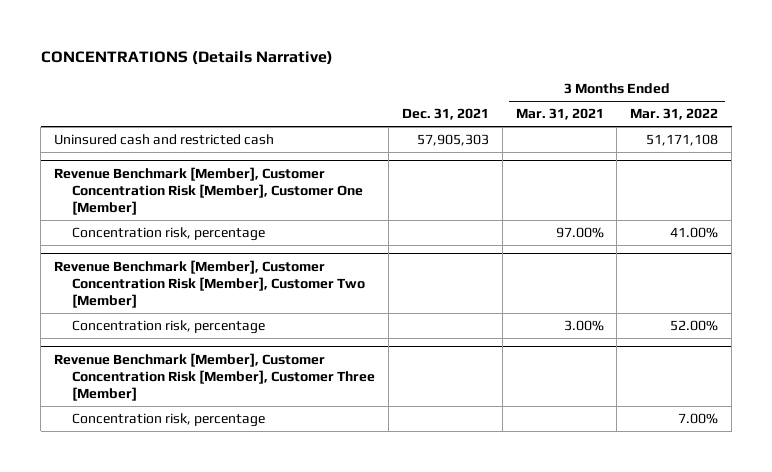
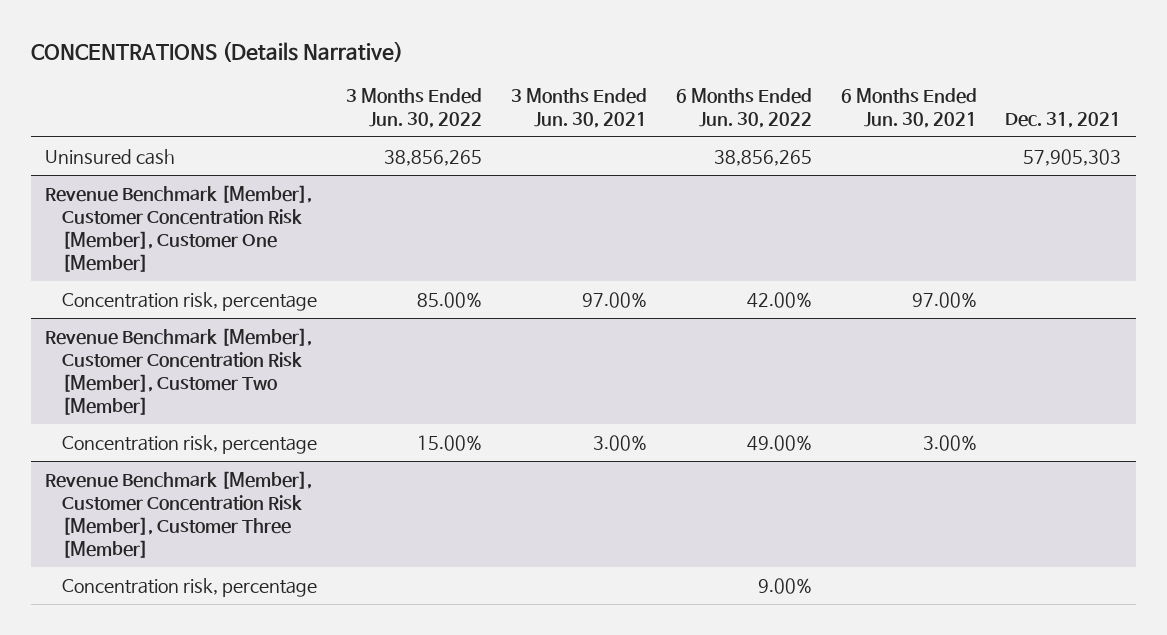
- | Dec. 31, 2021 | 3 Months Ended Mar. 31, 2021 | 3 Months Ended Mar. 31, 2022
+ | 3 Months Ended Jun. 30, 2022 | 3 Months Ended Jun. 30, 2021 | 6 Months Ended Jun. 30, 2022 | 6 Months Ended Jun. 30, 2021 | Dec. 31, 2021
- Uninsured cash and restricted cash | 57,905,303 | | 51,171,108
+ Uninsured cash | 38,856,265 | | 38,856,265 | | 57,905,303

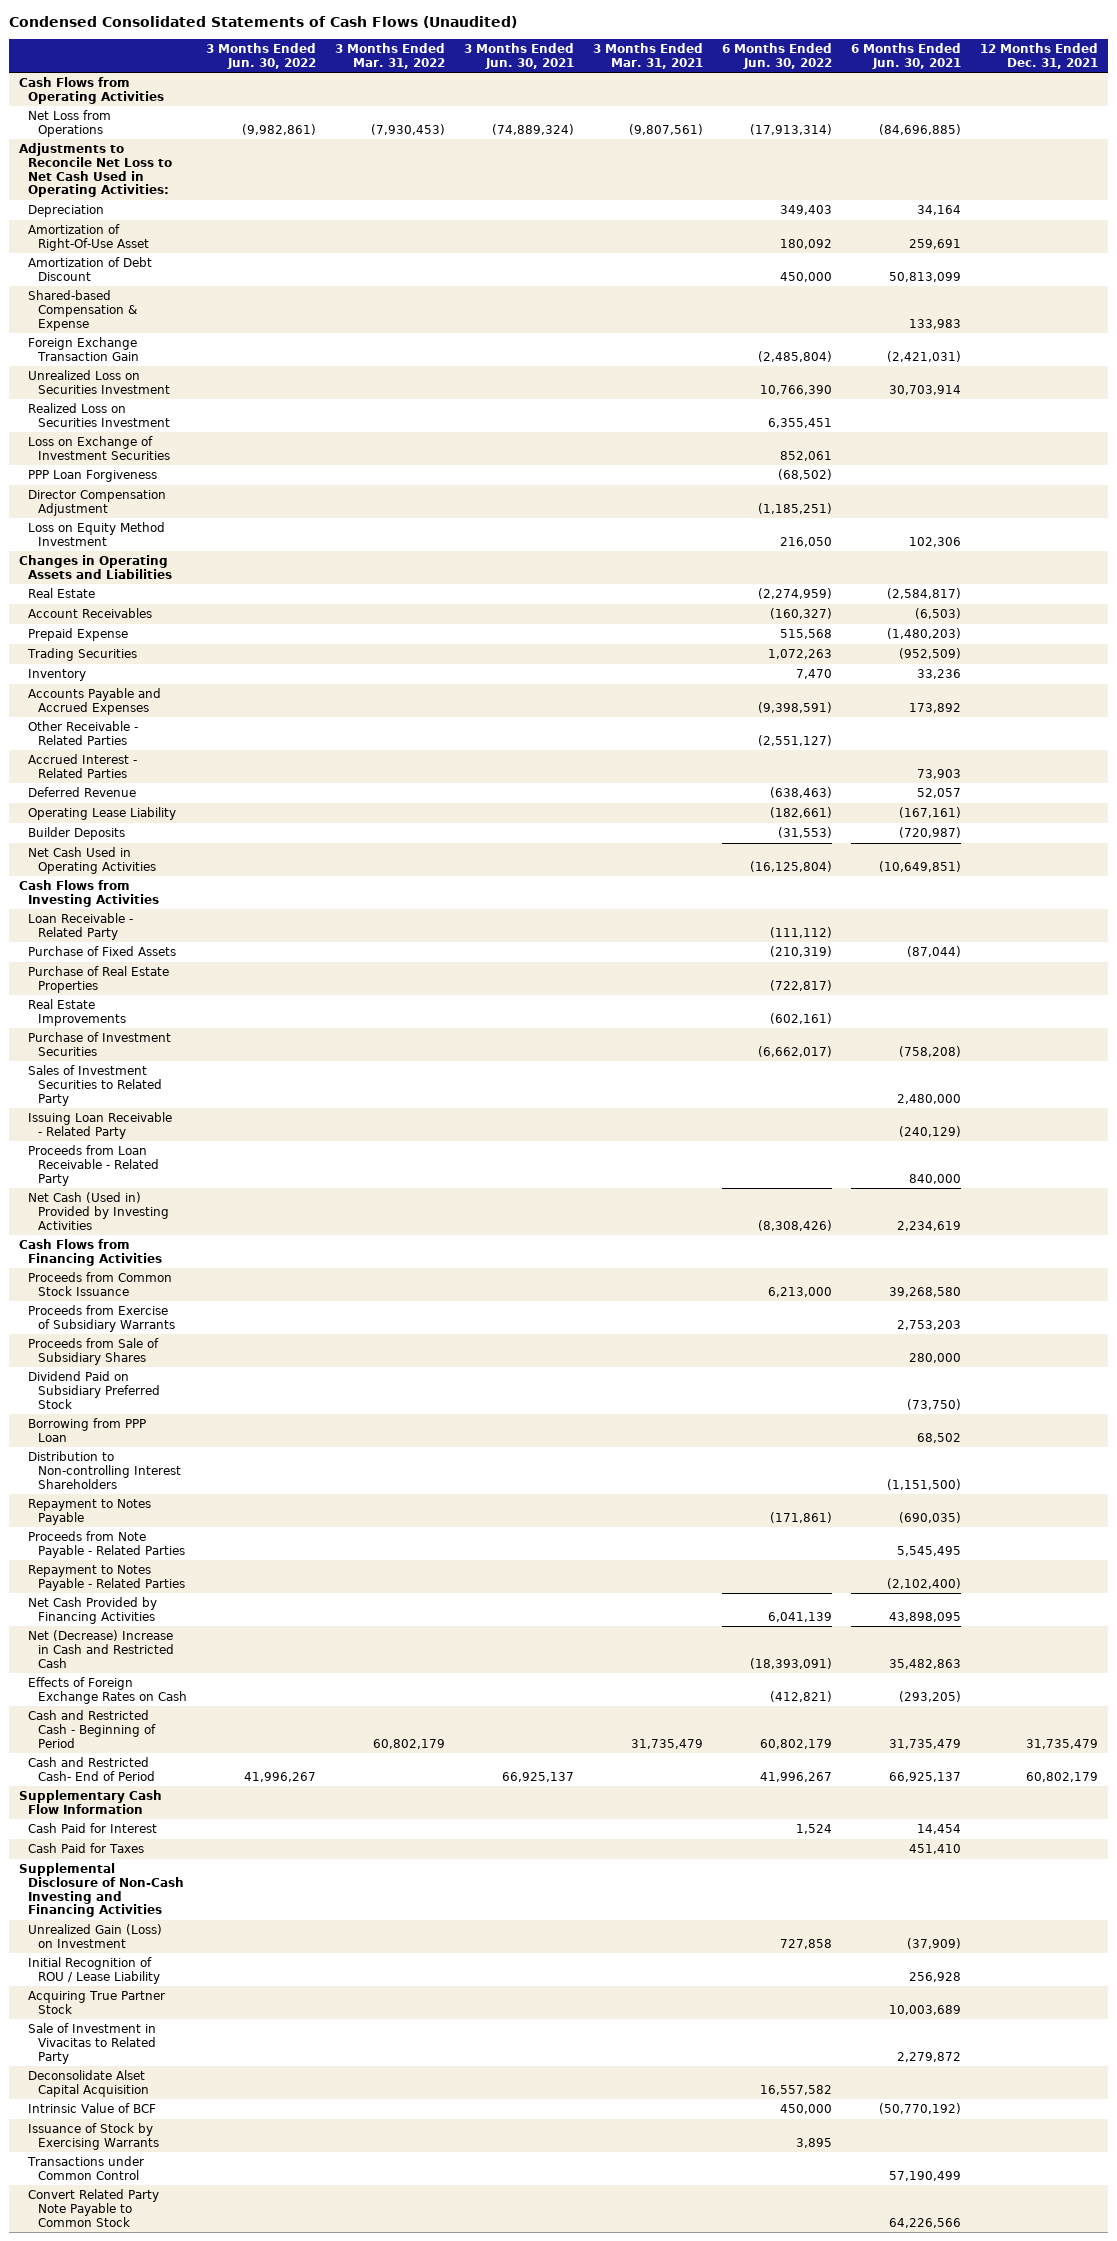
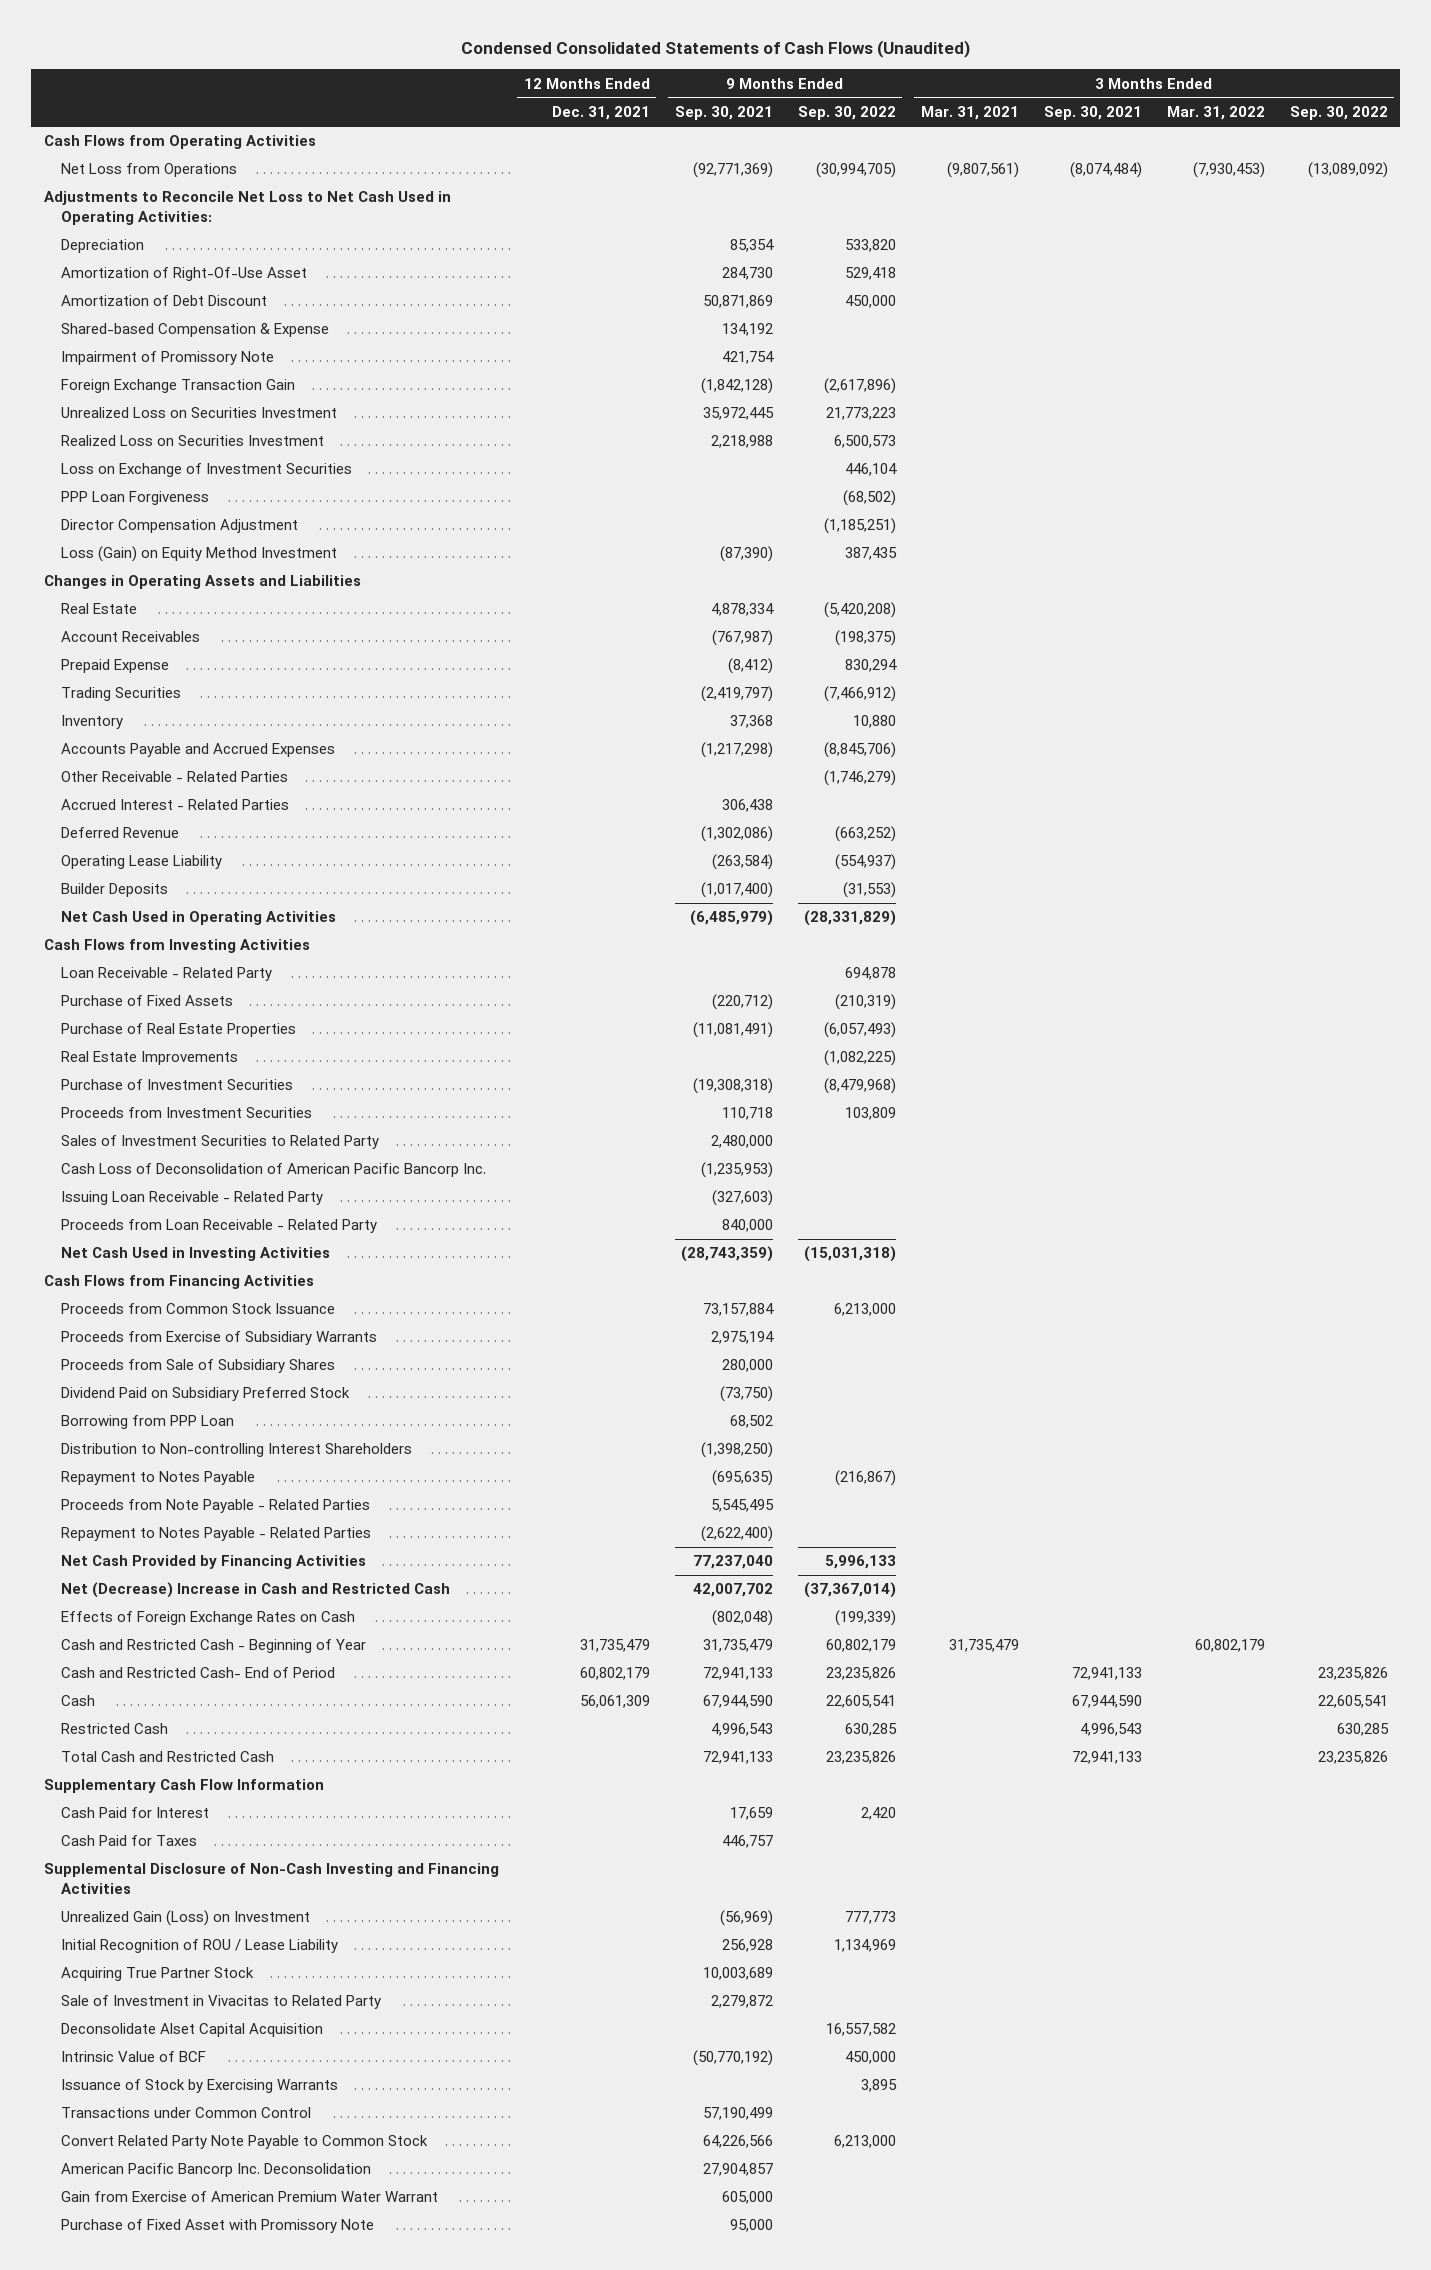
- | 3 Months Ended Jun. 30, 2022 | 3 Months Ended Mar. 31, 2022 | 3 Months Ended Jun. 30, 2021 | 3 Months Ended Mar. 31, 2021 | 6 Months Ended Jun. 30, 2022 | 6 Months Ended Jun. 30, 2021 | 12 Months Ended Dec. 31, 2021
+ | 12 Months Ended Dec. 31, 2021 | 9 Months Ended Sep. 30, 2021 | 9 Months Ended Sep. 30, 2022 | 3 Months Ended Mar. 31, 2021 | 3 Months Ended Sep. 30, 2021 | 3 Months Ended Mar. 31, 2022 | 3 Months Ended Sep. 30, 2022
+ Impairment of Promissory Note | | 421,754 | | | | |
- Loss on Equity Method Investment | | | | | 216,050 | 102,306 |
+ Loss (Gain) on Equity Method Investment | | (87,390) | 387,435 | | | |
+ Proceeds from Investment Securities | | 110,718 | 103,809 | | | |
+ Cash Loss of Deconsolidation of American Pacific Bancorp Inc. | | (1,235,953) | | | | |
- Net Cash (Used in) Provided by Investing Activities | | | | | (8,308,426) | 2,234,619 |
+ Net Cash Used in Investing Activities | | (28,743,359) | (15,031,318) | | | |
- Cash and Restricted Cash - Beginning of Period | | 60,802,179 | | 31,735,479 | 60,802,179 | 31,735,479 | 31,735,479
+ Cash and Restricted Cash - Beginning of Year | 31,735,479 | 31,735,479 | 60,802,179 | 31,735,479 | | 60,802,179 |
+ Cash | 56,061,309 | 67,944,590 | 22,605,541 | | 67,944,590 | | 22,605,541
+ Restricted Cash | | 4,996,543 | 630,285 | | 4,996,543 | | 630,285
+ Total Cash and Restricted Cash | | 72,941,133 | 23,235,826 | | 72,941,133 | | 23,235,826
+ American Pacific Bancorp Inc. Deconsolidation | | 27,904,857 | | | | |
+ Gain from Exercise of American Premium Water Warrant | | 605,000 | | | | |
+ Purchase of Fixed Asset with Promissory Note | | 95,000 | | | | |

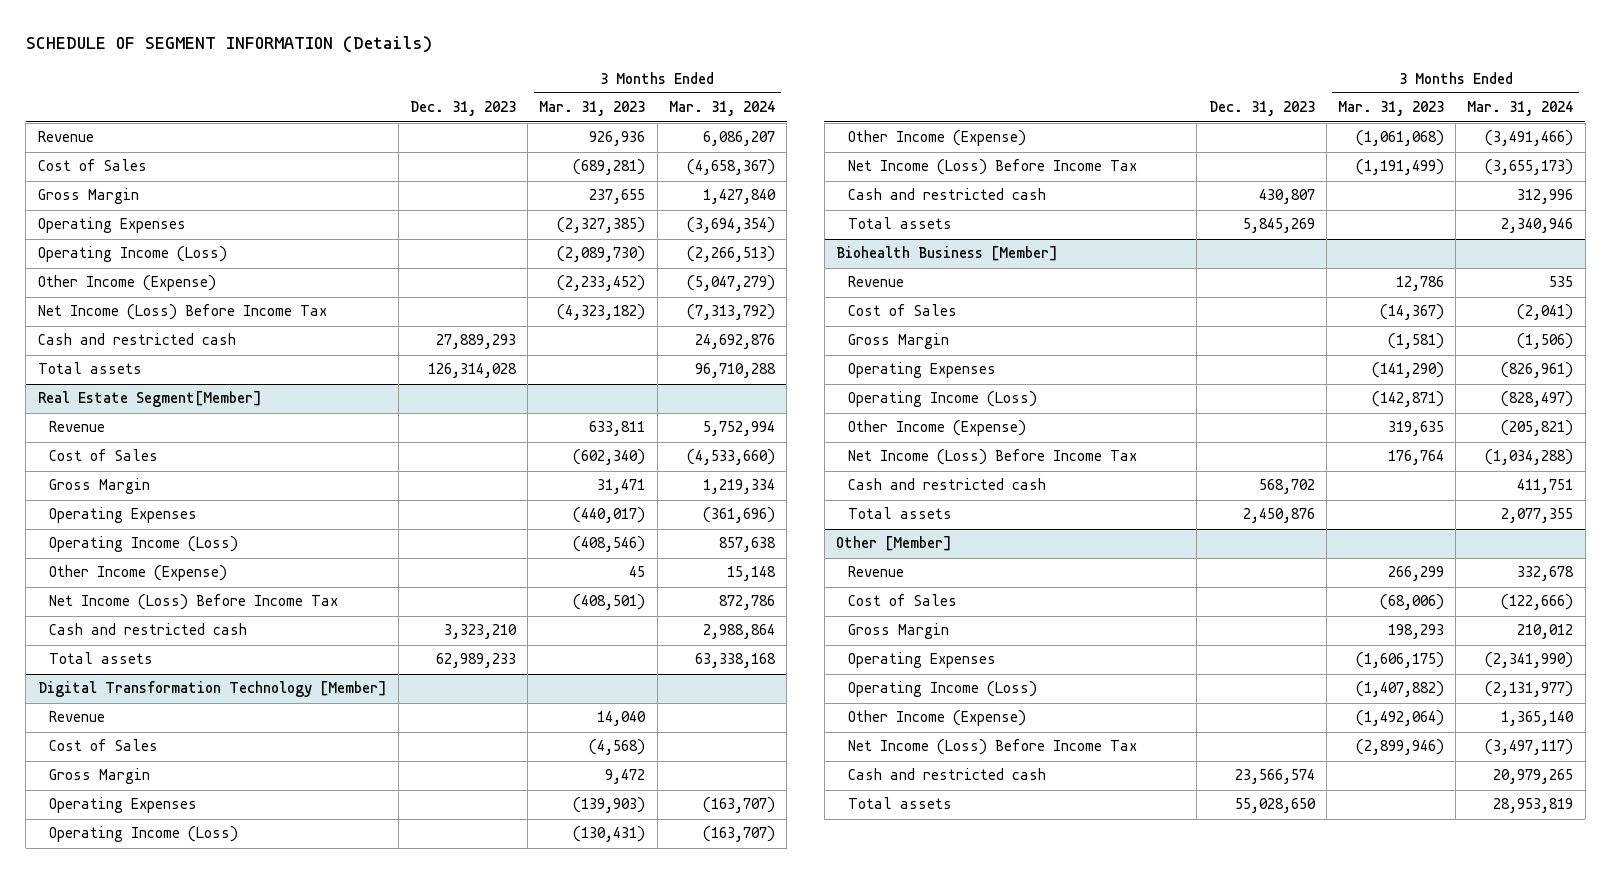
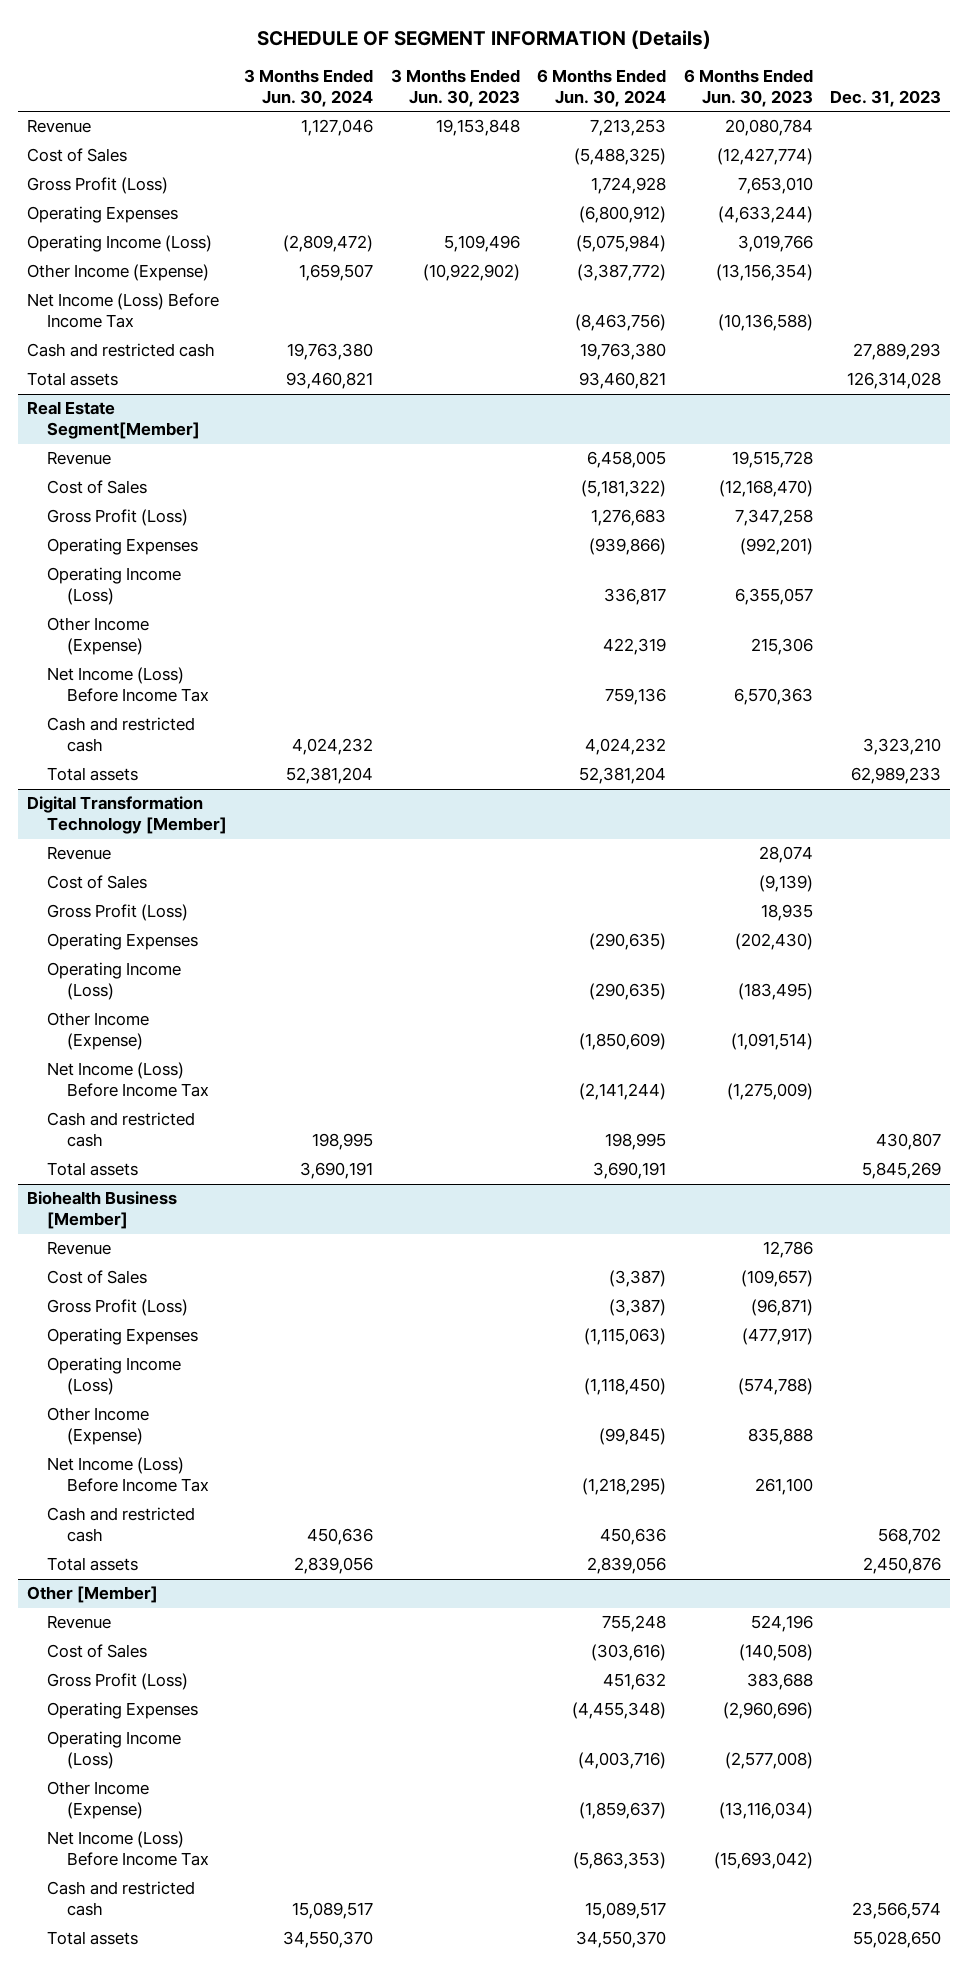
- | Dec. 31, 2023 | 3 Months Ended Mar. 31, 2023 | 3 Months Ended Mar. 31, 2024
+ | 3 Months Ended Jun. 30, 2024 | 3 Months Ended Jun. 30, 2023 | 6 Months Ended Jun. 30, 2024 | 6 Months Ended Jun. 30, 2023 | Dec. 31, 2023
- Gross Margin | | 237,655 | 1,427,840
+ Gross Profit (Loss) | | | 1,724,928 | 7,653,010 |
@ Real Estate Segment[Member]
- Gross Margin | | 31,471 | 1,219,334
+ Gross Profit (Loss) | | | 1,276,683 | 7,347,258 |
@ Digital Transformation Technology [Member]
- Gross Margin | | 9,472 |
+ Gross Profit (Loss) | | | | 18,935 |
@ Biohealth Business [Member]
- Gross Margin | | (1,581) | (1,506)
+ Gross Profit (Loss) | | | (3,387) | (96,871) |
@ Other [Member]
- Gross Margin | | 198,293 | 210,012
+ Gross Profit (Loss) | | | 451,632 | 383,688 |

